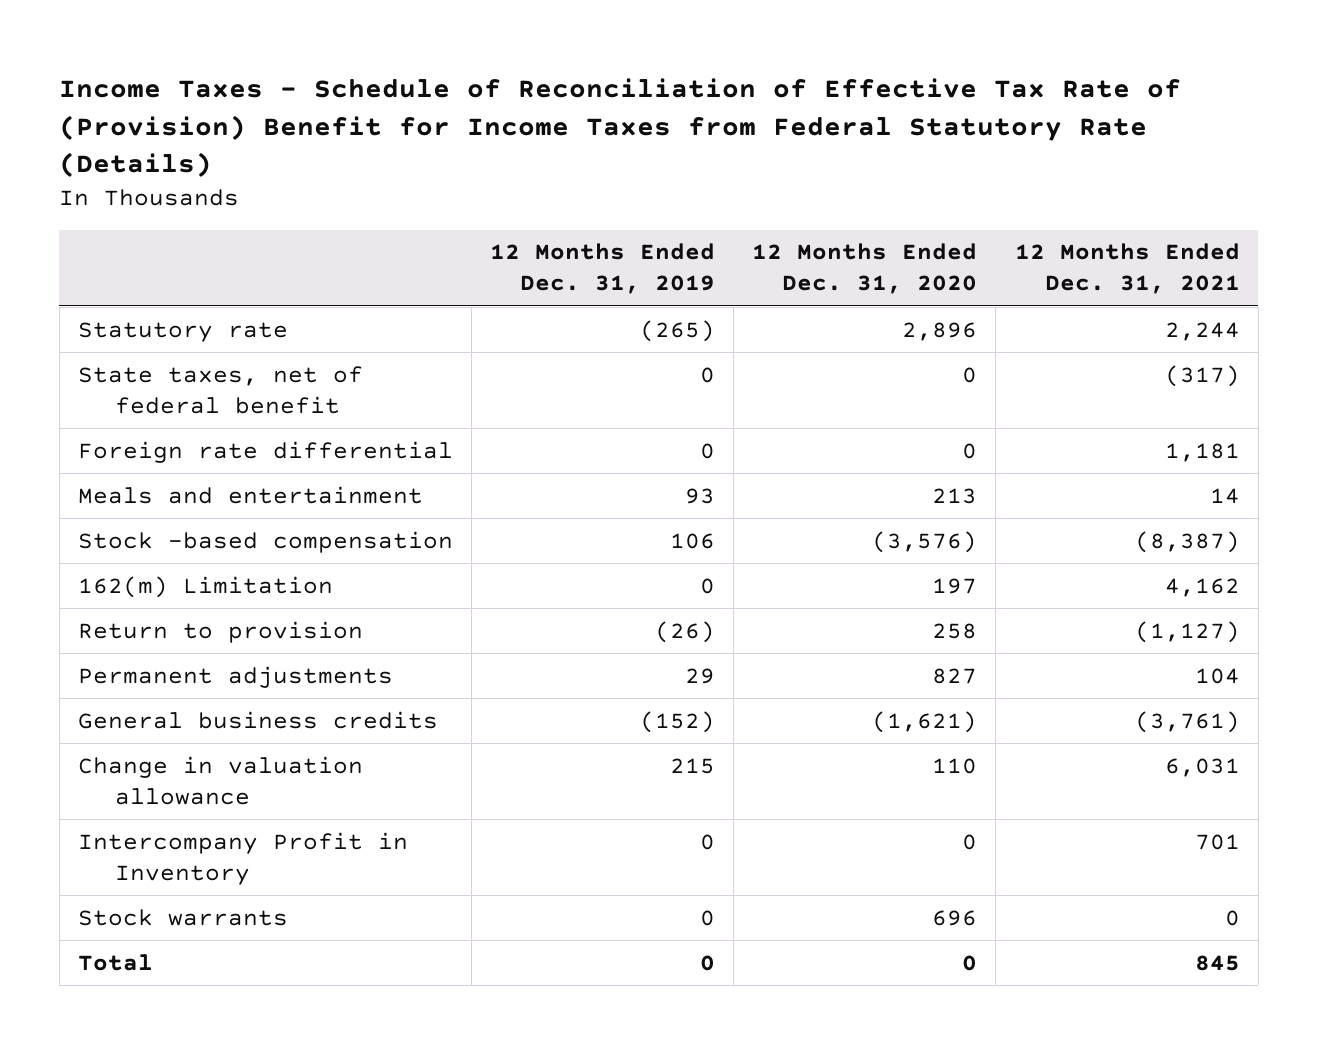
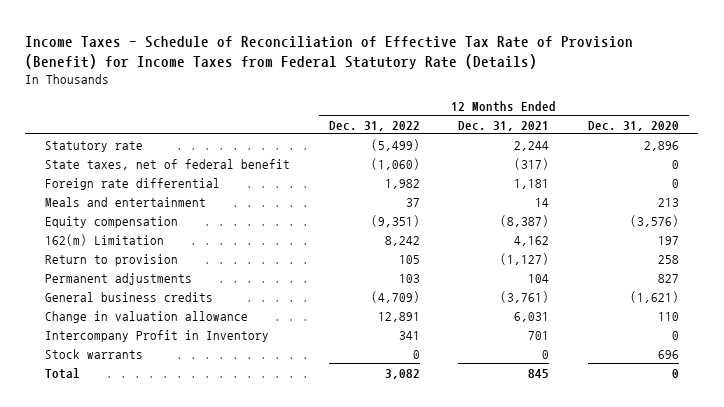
- Income Taxes - Schedule of Reconciliation of Effective Tax Rate of (Provision) Benefit for Income Taxes from Federal Statutory Rate (Details)
+ Income Taxes - Schedule of Reconciliation of Effective Tax Rate of Provision (Benefit) for Income Taxes from Federal Statutory Rate (Details)
- | 12 Months Ended Dec. 31, 2019 | 12 Months Ended Dec. 31, 2020 | 12 Months Ended Dec. 31, 2021
+ | 12 Months Ended Dec. 31, 2022 | 12 Months Ended Dec. 31, 2021 | 12 Months Ended Dec. 31, 2020
- Stock -based compensation | 106 | (3,576) | (8,387)
+ Equity compensation | (9,351) | (8,387) | (3,576)

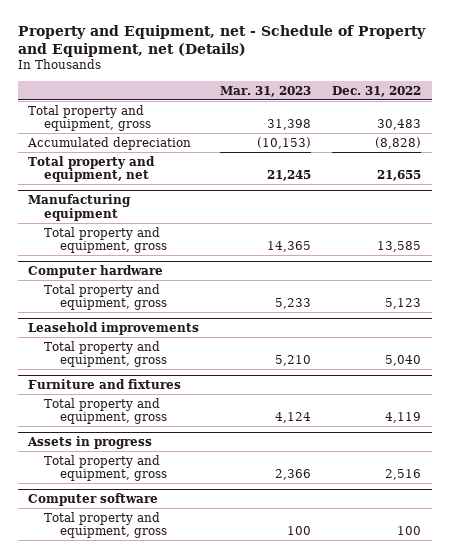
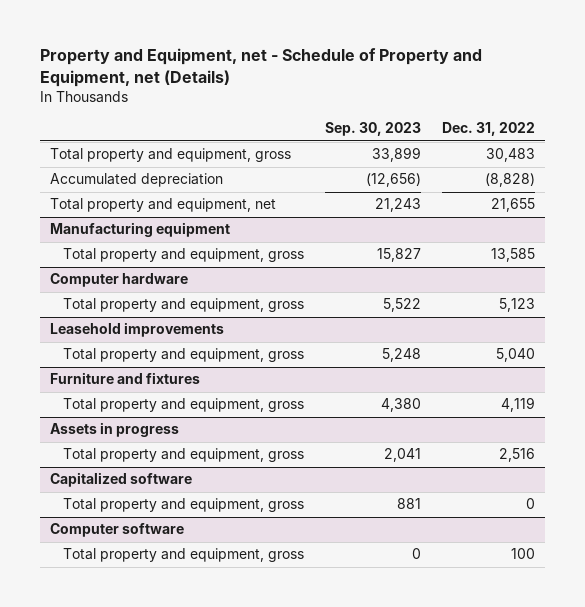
- | Mar. 31, 2023 | Dec. 31, 2022
+ | Sep. 30, 2023 | Dec. 31, 2022
+ Capitalized software
+ Total property and equipment, gross | 881 | 0

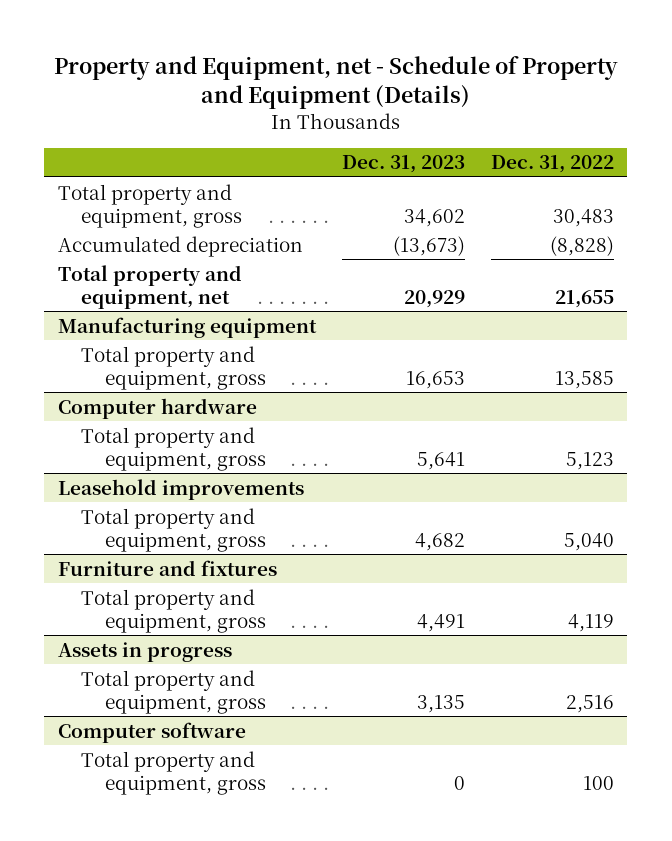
- Property and Equipment, net - Schedule of Property and Equipment, net (Details)
+ Property and Equipment, net - Schedule of Property and Equipment (Details)
- | Sep. 30, 2023 | Dec. 31, 2022
+ | Dec. 31, 2023 | Dec. 31, 2022
- Capitalized software
- Total property and equipment, gross | 881 | 0

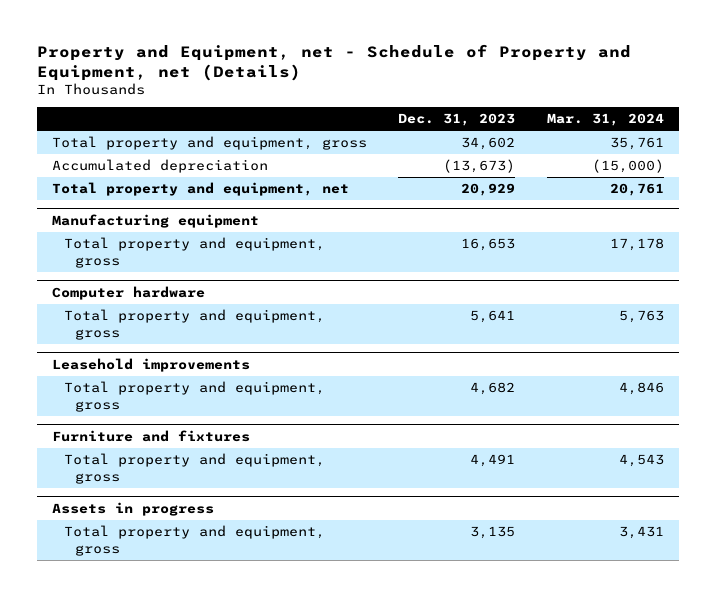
- Property and Equipment, net - Schedule of Property and Equipment (Details)
+ Property and Equipment, net - Schedule of Property and Equipment, net (Details)
- | Dec. 31, 2023 | Dec. 31, 2022
+ | Dec. 31, 2023 | Mar. 31, 2024
- Computer software
- Total property and equipment, gross | 0 | 100

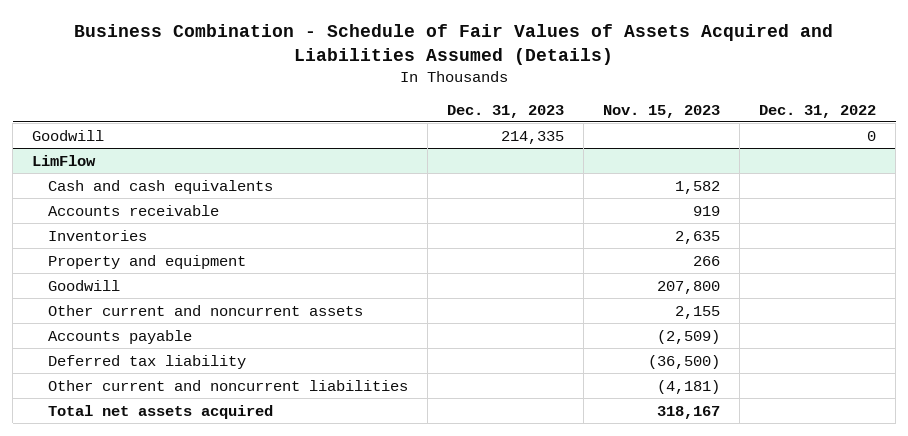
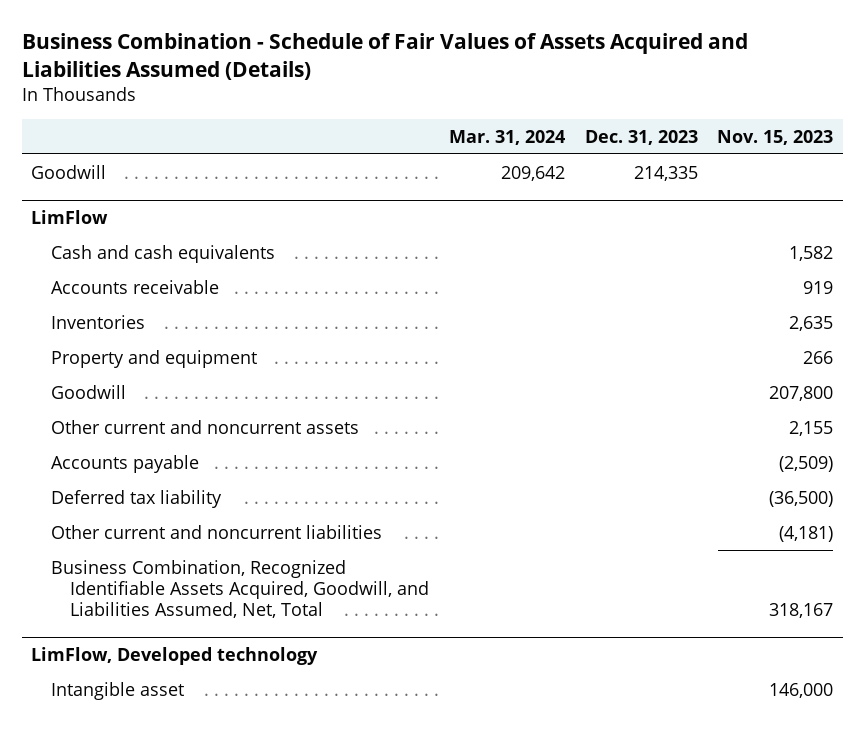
- | Dec. 31, 2023 | Nov. 15, 2023 | Dec. 31, 2022
+ | Mar. 31, 2024 | Dec. 31, 2023 | Nov. 15, 2023
@ LimFlow
- Total net assets acquired | | 318,167 |
+ Business Combination, Recognized Identifiable Assets Acquired, Goodwill, and Liabilities Assumed, Net, Total | | | 318,167
+ LimFlow, Developed technology
+ Intangible asset | | | 146,000

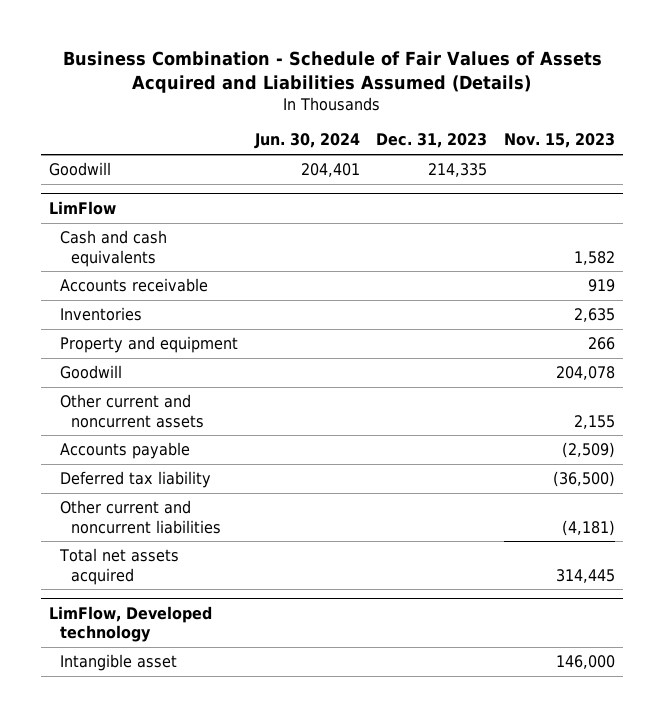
- | Mar. 31, 2024 | Dec. 31, 2023 | Nov. 15, 2023
+ | Jun. 30, 2024 | Dec. 31, 2023 | Nov. 15, 2023
@ LimFlow
- Goodwill | | | 207,800
+ Goodwill | | | 204,078
- Business Combination, Recognized Identifiable Assets Acquired, Goodwill, and Liabilities Assumed, Net, Total | | | 318,167
+ Total net assets acquired | | | 314,445

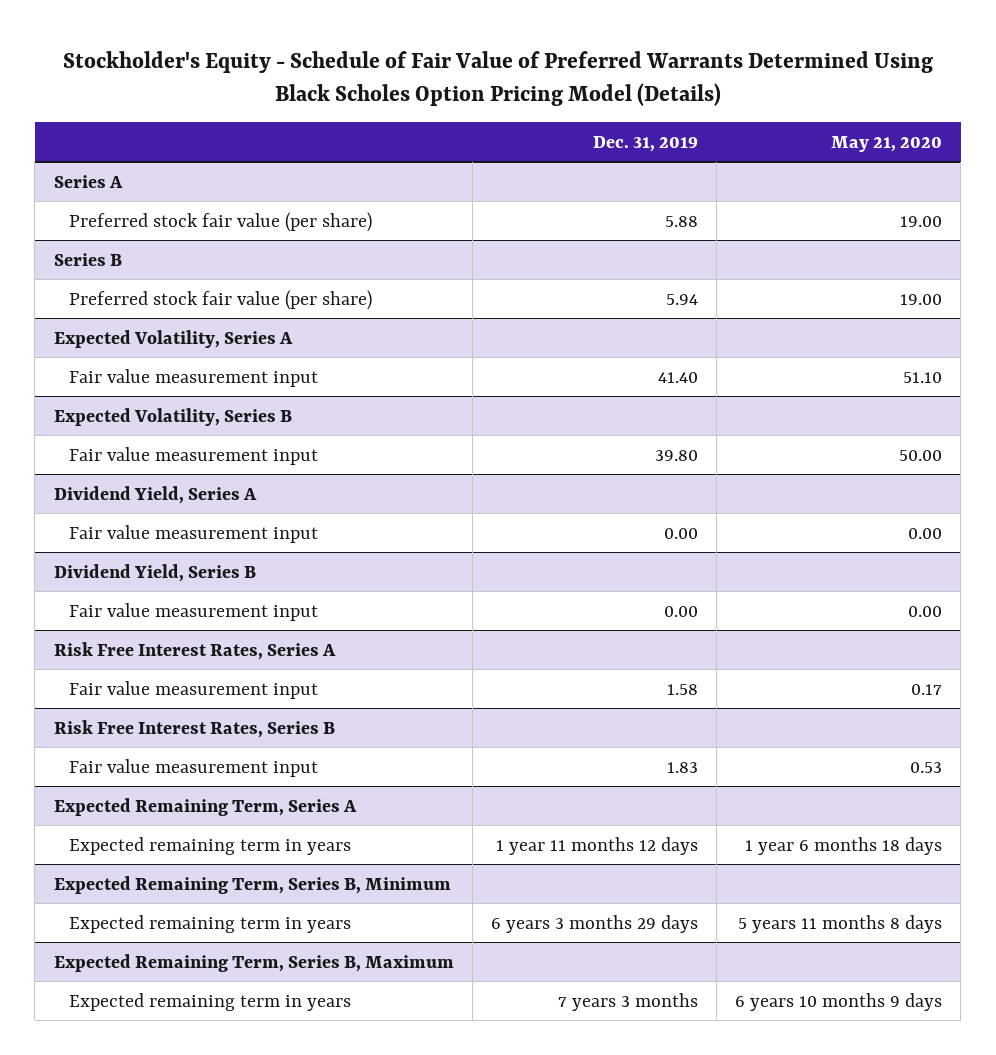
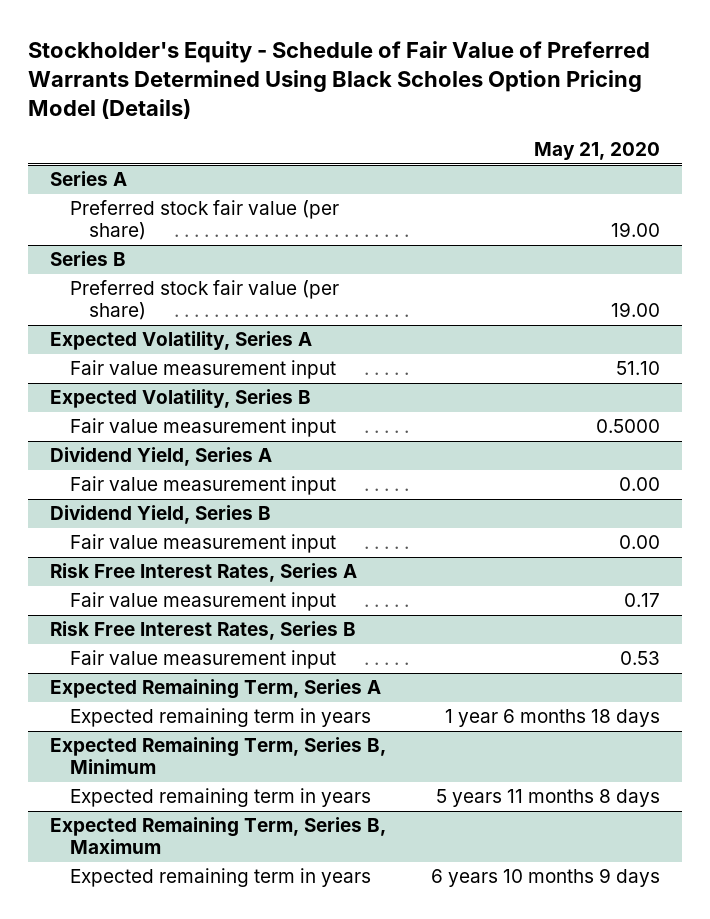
- | Dec. 31, 2019 | May 21, 2020
+ | May 21, 2020
@ Expected Volatility, Series B
- Fair value measurement input | 39.80 | 50.00
+ Fair value measurement input | 0.5000

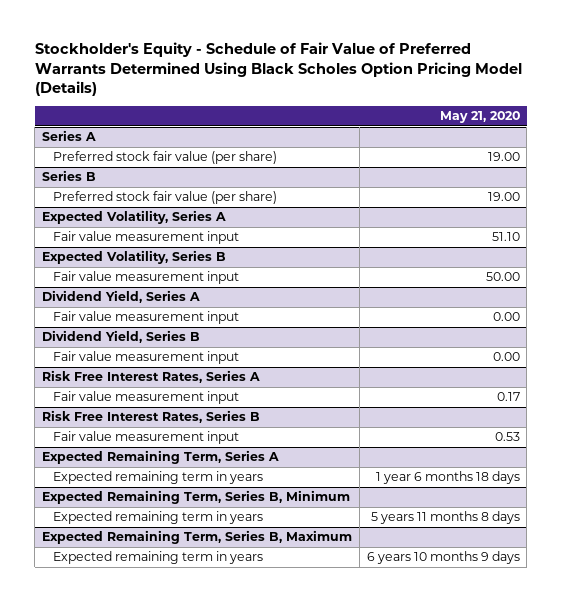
@ Expected Volatility, Series B
- Fair value measurement input | 0.5000
+ Fair value measurement input | 50.00

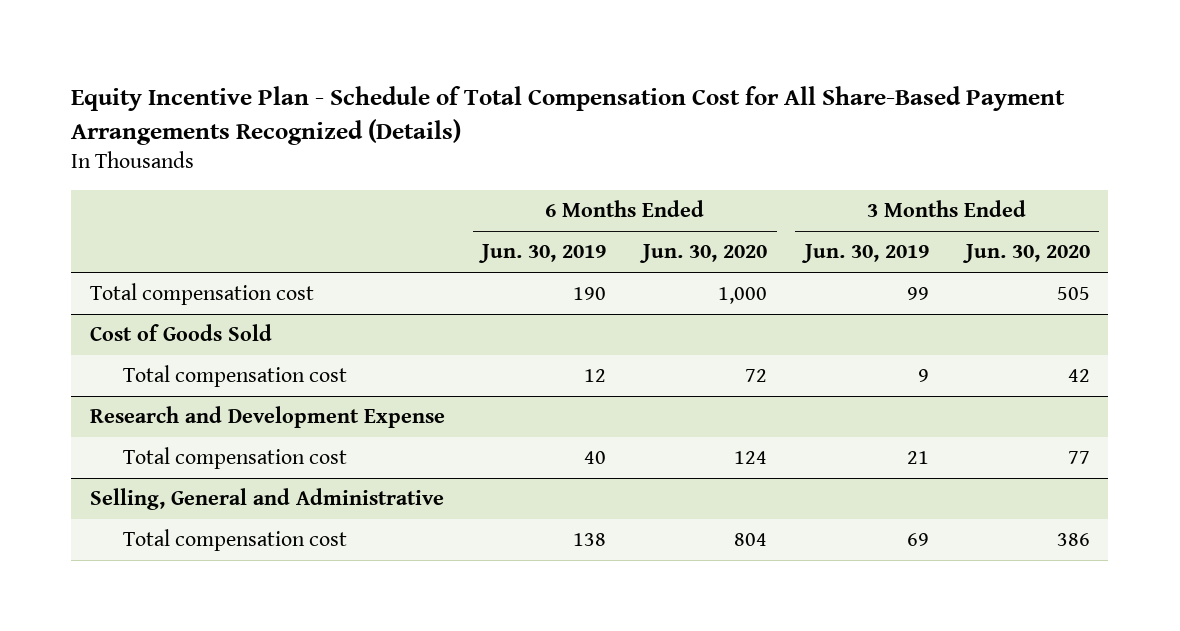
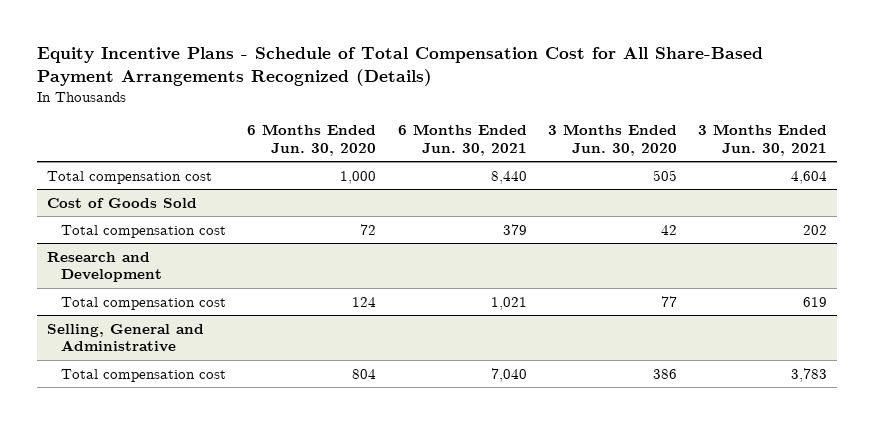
- Equity Incentive Plan - Schedule of Total Compensation Cost for All Share-Based Payment Arrangements Recognized (Details)
+ Equity Incentive Plans - Schedule of Total Compensation Cost for All Share-Based Payment Arrangements Recognized (Details)
- | 6 Months Ended Jun. 30, 2019 | 6 Months Ended Jun. 30, 2020 | 3 Months Ended Jun. 30, 2019 | 3 Months Ended Jun. 30, 2020
+ | 6 Months Ended Jun. 30, 2020 | 6 Months Ended Jun. 30, 2021 | 3 Months Ended Jun. 30, 2020 | 3 Months Ended Jun. 30, 2021
- Research and Development Expense
+ Research and Development

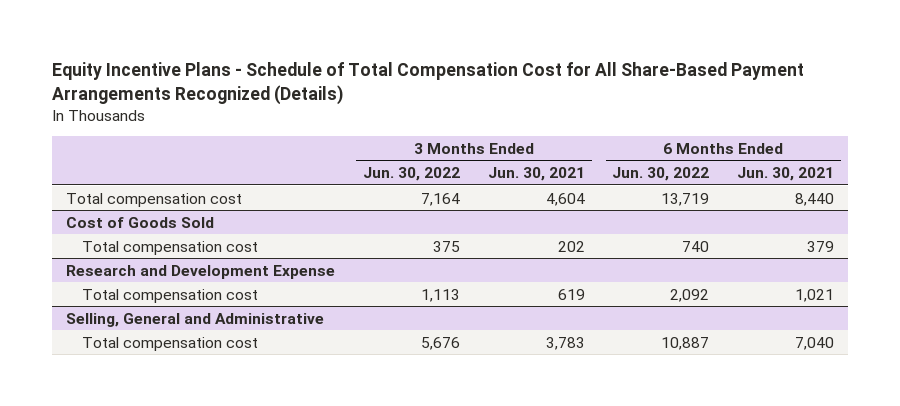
- | 6 Months Ended Jun. 30, 2020 | 6 Months Ended Jun. 30, 2021 | 3 Months Ended Jun. 30, 2020 | 3 Months Ended Jun. 30, 2021
+ | 3 Months Ended Jun. 30, 2022 | 3 Months Ended Jun. 30, 2021 | 6 Months Ended Jun. 30, 2022 | 6 Months Ended Jun. 30, 2021
- Research and Development
+ Research and Development Expense

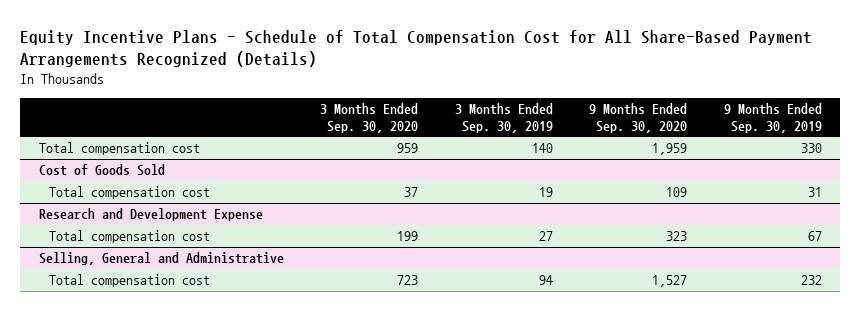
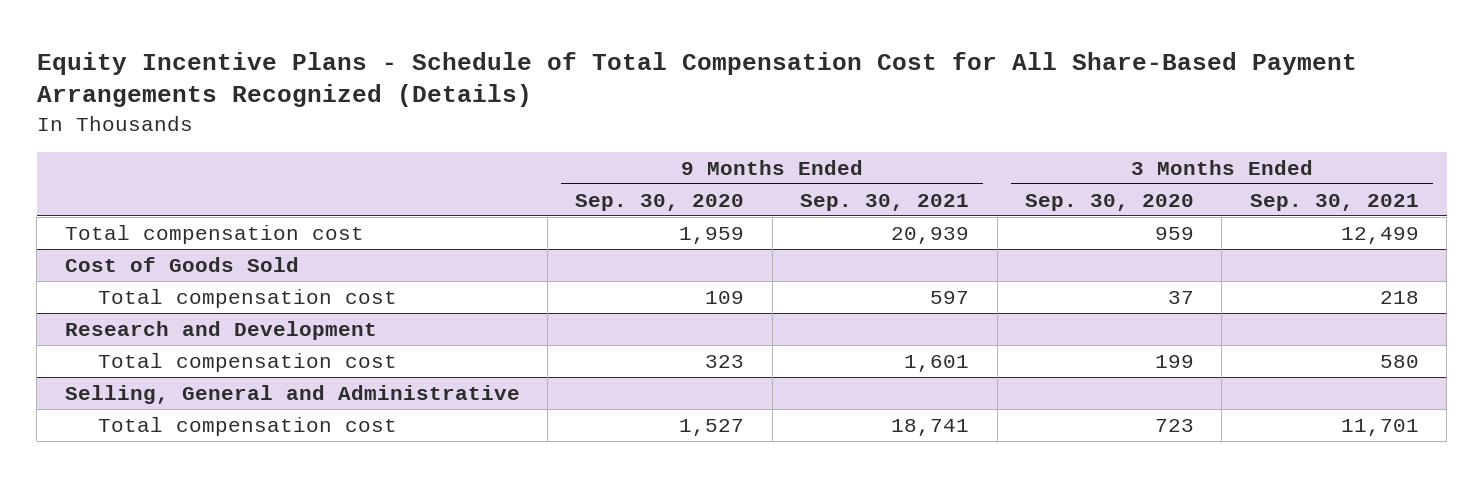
- | 3 Months Ended Sep. 30, 2020 | 3 Months Ended Sep. 30, 2019 | 9 Months Ended Sep. 30, 2020 | 9 Months Ended Sep. 30, 2019
+ | 9 Months Ended Sep. 30, 2020 | 9 Months Ended Sep. 30, 2021 | 3 Months Ended Sep. 30, 2020 | 3 Months Ended Sep. 30, 2021
- Research and Development Expense
+ Research and Development

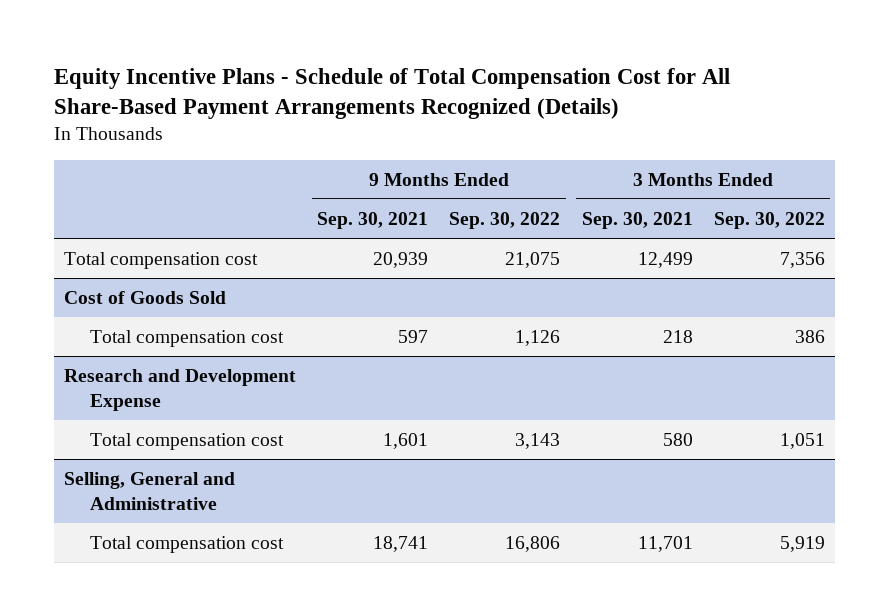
- | 9 Months Ended Sep. 30, 2020 | 9 Months Ended Sep. 30, 2021 | 3 Months Ended Sep. 30, 2020 | 3 Months Ended Sep. 30, 2021
+ | 9 Months Ended Sep. 30, 2021 | 9 Months Ended Sep. 30, 2022 | 3 Months Ended Sep. 30, 2021 | 3 Months Ended Sep. 30, 2022
- Research and Development
+ Research and Development Expense

